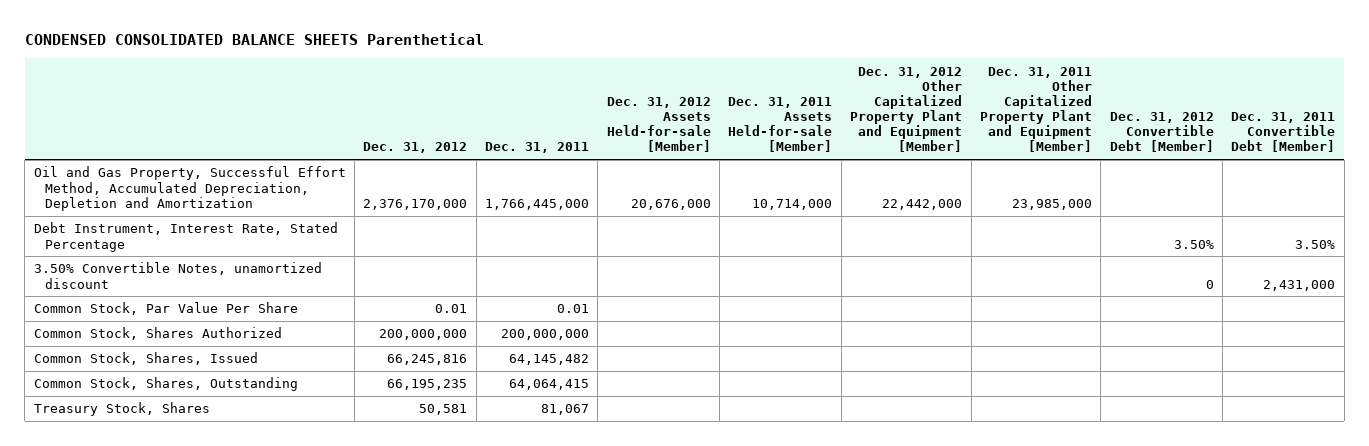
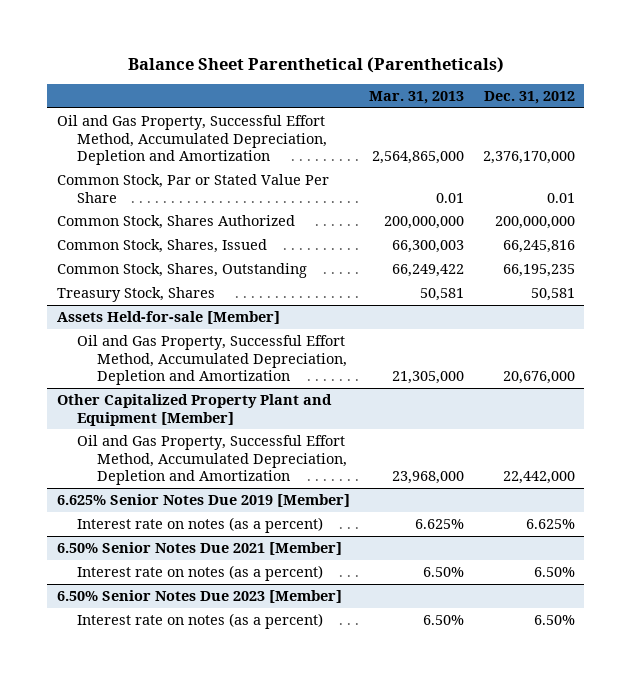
- CONDENSED CONSOLIDATED BALANCE SHEETS Parenthetical
+ Balance Sheet Parenthetical (Parentheticals)
- | Dec. 31, 2012 | Dec. 31, 2011 | Dec. 31, 2012 Assets Held-for-sale [Member] | Dec. 31, 2011 Assets Held-for-sale [Member] | Dec. 31, 2012 Other Capitalized Property Plant and Equipment [Member] | Dec. 31, 2011 Other Capitalized Property Plant and Equipment [Member] | Dec. 31, 2012 Convertible Debt [Member] | Dec. 31, 2011 Convertible Debt [Member]
+ | Mar. 31, 2013 | Dec. 31, 2012
- Debt Instrument, Interest Rate, Stated Percentage | | | | | | | 3.50% | 3.50%
- 3.50% Convertible Notes, unamortized discount | | | | | | | 0 | 2,431,000
- Common Stock, Par Value Per Share | 0.01 | 0.01 | | | | | |
+ Common Stock, Par or Stated Value Per Share | 0.01 | 0.01
+ Assets Held-for-sale [Member]
+ Oil and Gas Property, Successful Effort Method, Accumulated Depreciation, Depletion and Amortization | 21,305,000 | 20,676,000
+ Other Capitalized Property Plant and Equipment [Member]
+ Oil and Gas Property, Successful Effort Method, Accumulated Depreciation, Depletion and Amortization | 23,968,000 | 22,442,000
+ 6.625% Senior Notes Due 2019 [Member]
+ Interest rate on notes (as a percent) | 6.625% | 6.625%
+ 6.50% Senior Notes Due 2021 [Member]
+ Interest rate on notes (as a percent) | 6.50% | 6.50%
+ 6.50% Senior Notes Due 2023 [Member]
+ Interest rate on notes (as a percent) | 6.50% | 6.50%

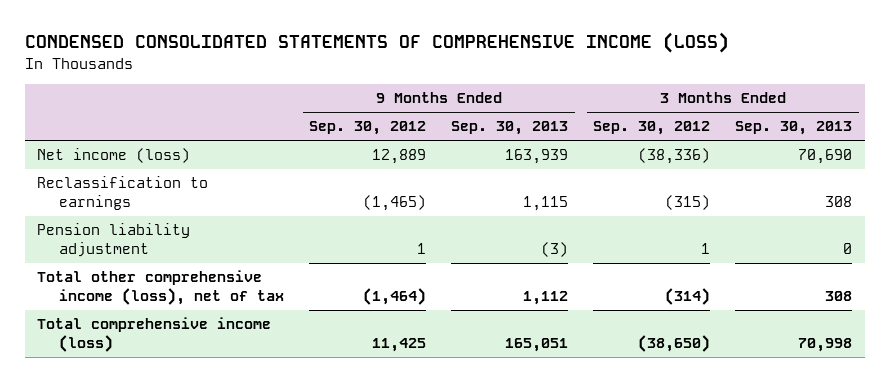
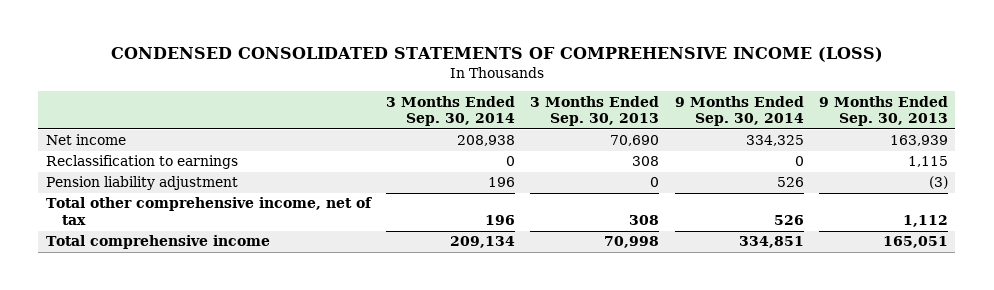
- | 9 Months Ended Sep. 30, 2012 | 9 Months Ended Sep. 30, 2013 | 3 Months Ended Sep. 30, 2012 | 3 Months Ended Sep. 30, 2013
+ | 3 Months Ended Sep. 30, 2014 | 3 Months Ended Sep. 30, 2013 | 9 Months Ended Sep. 30, 2014 | 9 Months Ended Sep. 30, 2013
- Net income (loss) | 12,889 | 163,939 | (38,336) | 70,690
+ Net income | 208,938 | 70,690 | 334,325 | 163,939
- Total other comprehensive income (loss), net of tax | (1,464) | 1,112 | (314) | 308
- Total comprehensive income (loss) | 11,425 | 165,051 | (38,650) | 70,998
+ Total other comprehensive income, net of tax | 196 | 308 | 526 | 1,112
+ Total comprehensive income | 209,134 | 70,998 | 334,851 | 165,051

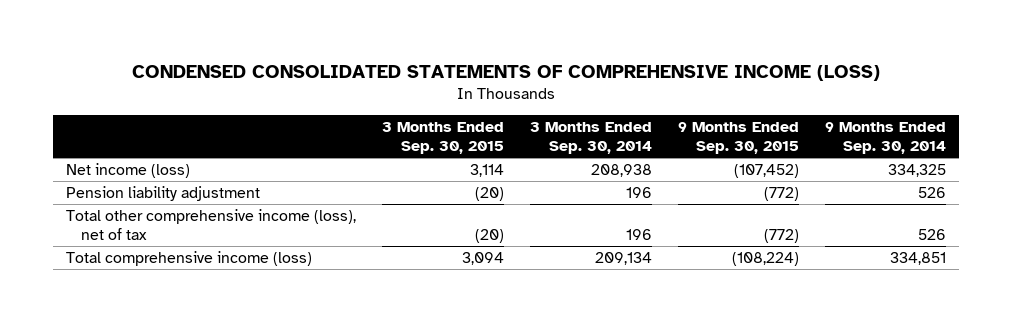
- | 3 Months Ended Sep. 30, 2014 | 3 Months Ended Sep. 30, 2013 | 9 Months Ended Sep. 30, 2014 | 9 Months Ended Sep. 30, 2013
+ | 3 Months Ended Sep. 30, 2015 | 3 Months Ended Sep. 30, 2014 | 9 Months Ended Sep. 30, 2015 | 9 Months Ended Sep. 30, 2014
- Net income | 208,938 | 70,690 | 334,325 | 163,939
- Reclassification to earnings | 0 | 308 | 0 | 1,115
+ Net income (loss) | 3,114 | 208,938 | (107,452) | 334,325
- Total other comprehensive income, net of tax | 196 | 308 | 526 | 1,112
- Total comprehensive income | 209,134 | 70,998 | 334,851 | 165,051
+ Total other comprehensive income (loss), net of tax | (20) | 196 | (772) | 526
+ Total comprehensive income (loss) | 3,094 | 209,134 | (108,224) | 334,851

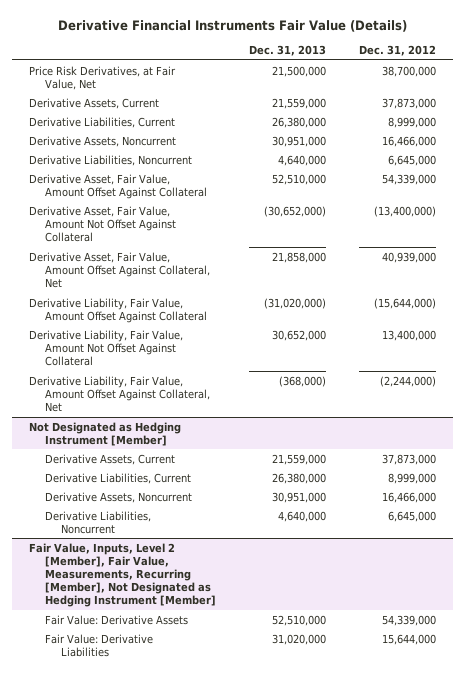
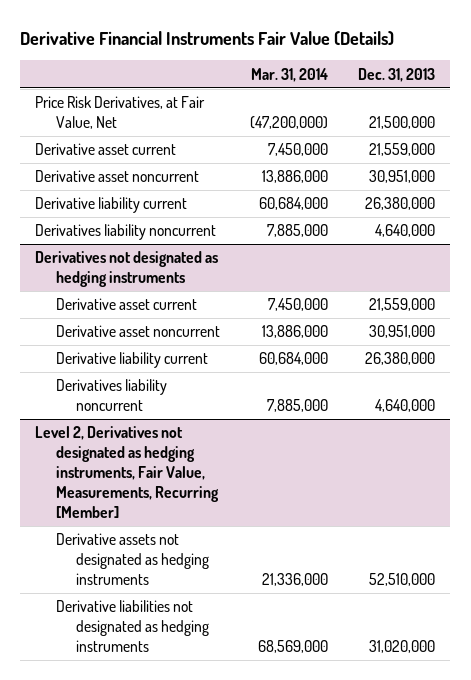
- | Dec. 31, 2013 | Dec. 31, 2012
+ | Mar. 31, 2014 | Dec. 31, 2013
- Derivative Assets, Current | 21,559,000 | 37,873,000
- Derivative Liabilities, Current | 26,380,000 | 8,999,000
- Derivative Assets, Noncurrent | 30,951,000 | 16,466,000
- Derivative Liabilities, Noncurrent | 4,640,000 | 6,645,000
- Derivative Asset, Fair Value, Amount Offset Against Collateral | 52,510,000 | 54,339,000
- Derivative Asset, Fair Value, Amount Not Offset Against Collateral | (30,652,000) | (13,400,000)
- Derivative Asset, Fair Value, Amount Offset Against Collateral, Net | 21,858,000 | 40,939,000
- Derivative Liability, Fair Value, Amount Offset Against Collateral | (31,020,000) | (15,644,000)
- Derivative Liability, Fair Value, Amount Not Offset Against Collateral | 30,652,000 | 13,400,000
- Derivative Liability, Fair Value, Amount Offset Against Collateral, Net | (368,000) | (2,244,000)
- Not Designated as Hedging Instrument [Member]
- Derivative Assets, Current | 21,559,000 | 37,873,000
- Derivative Liabilities, Current | 26,380,000 | 8,999,000
- Derivative Assets, Noncurrent | 30,951,000 | 16,466,000
- Derivative Liabilities, Noncurrent | 4,640,000 | 6,645,000
- Fair Value, Inputs, Level 2 [Member], Fair Value, Measurements, Recurring [Member], Not Designated as Hedging Instrument [Member]
- Fair Value: Derivative Assets | 52,510,000 | 54,339,000
- Fair Value: Derivative Liabilities | 31,020,000 | 15,644,000
+ Derivative asset current | 7,450,000 | 21,559,000
+ Derivative asset noncurrent | 13,886,000 | 30,951,000
+ Derivative liability current | 60,684,000 | 26,380,000
+ Derivatives liability noncurrent | 7,885,000 | 4,640,000
+ Derivatives not designated as hedging instruments
+ Derivative asset current | 7,450,000 | 21,559,000
+ Derivative asset noncurrent | 13,886,000 | 30,951,000
+ Derivative liability current | 60,684,000 | 26,380,000
+ Derivatives liability noncurrent | 7,885,000 | 4,640,000
+ Level 2, Derivatives not designated as hedging instruments, Fair Value, Measurements, Recurring [Member]
+ Derivative assets not designated as hedging instruments | 21,336,000 | 52,510,000
+ Derivative liabilities not designated as hedging instruments | 68,569,000 | 31,020,000

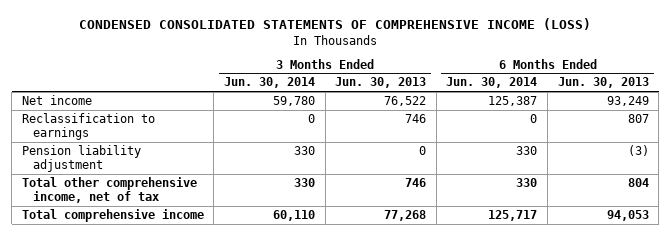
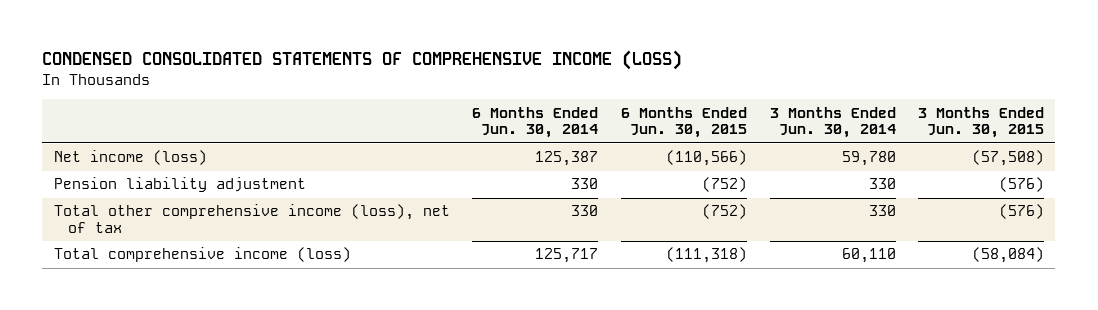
- | 3 Months Ended Jun. 30, 2014 | 3 Months Ended Jun. 30, 2013 | 6 Months Ended Jun. 30, 2014 | 6 Months Ended Jun. 30, 2013
+ | 6 Months Ended Jun. 30, 2014 | 6 Months Ended Jun. 30, 2015 | 3 Months Ended Jun. 30, 2014 | 3 Months Ended Jun. 30, 2015
- Net income | 59,780 | 76,522 | 125,387 | 93,249
- Reclassification to earnings | 0 | 746 | 0 | 807
+ Net income (loss) | 125,387 | (110,566) | 59,780 | (57,508)
- Total other comprehensive income, net of tax | 330 | 746 | 330 | 804
- Total comprehensive income | 60,110 | 77,268 | 125,717 | 94,053
+ Total other comprehensive income (loss), net of tax | 330 | (752) | 330 | (576)
+ Total comprehensive income (loss) | 125,717 | (111,318) | 60,110 | (58,084)

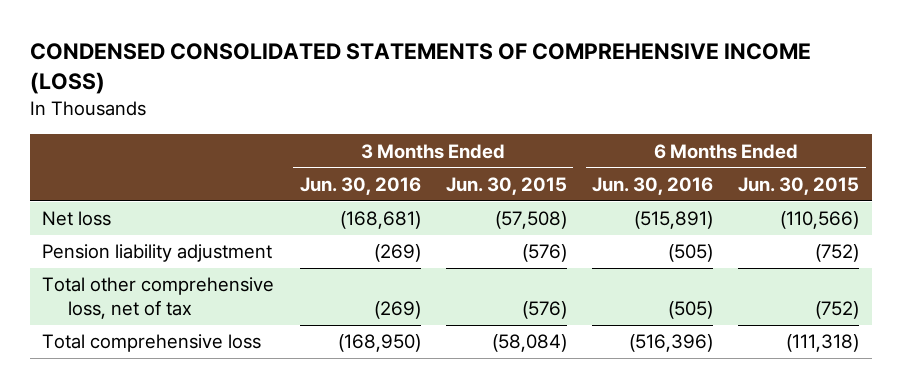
- | 6 Months Ended Jun. 30, 2014 | 6 Months Ended Jun. 30, 2015 | 3 Months Ended Jun. 30, 2014 | 3 Months Ended Jun. 30, 2015
+ | 3 Months Ended Jun. 30, 2016 | 3 Months Ended Jun. 30, 2015 | 6 Months Ended Jun. 30, 2016 | 6 Months Ended Jun. 30, 2015
- Net income (loss) | 125,387 | (110,566) | 59,780 | (57,508)
+ Net loss | (168,681) | (57,508) | (515,891) | (110,566)
- Total other comprehensive income (loss), net of tax | 330 | (752) | 330 | (576)
- Total comprehensive income (loss) | 125,717 | (111,318) | 60,110 | (58,084)
+ Total other comprehensive loss, net of tax | (269) | (576) | (505) | (752)
+ Total comprehensive loss | (168,950) | (58,084) | (516,396) | (111,318)

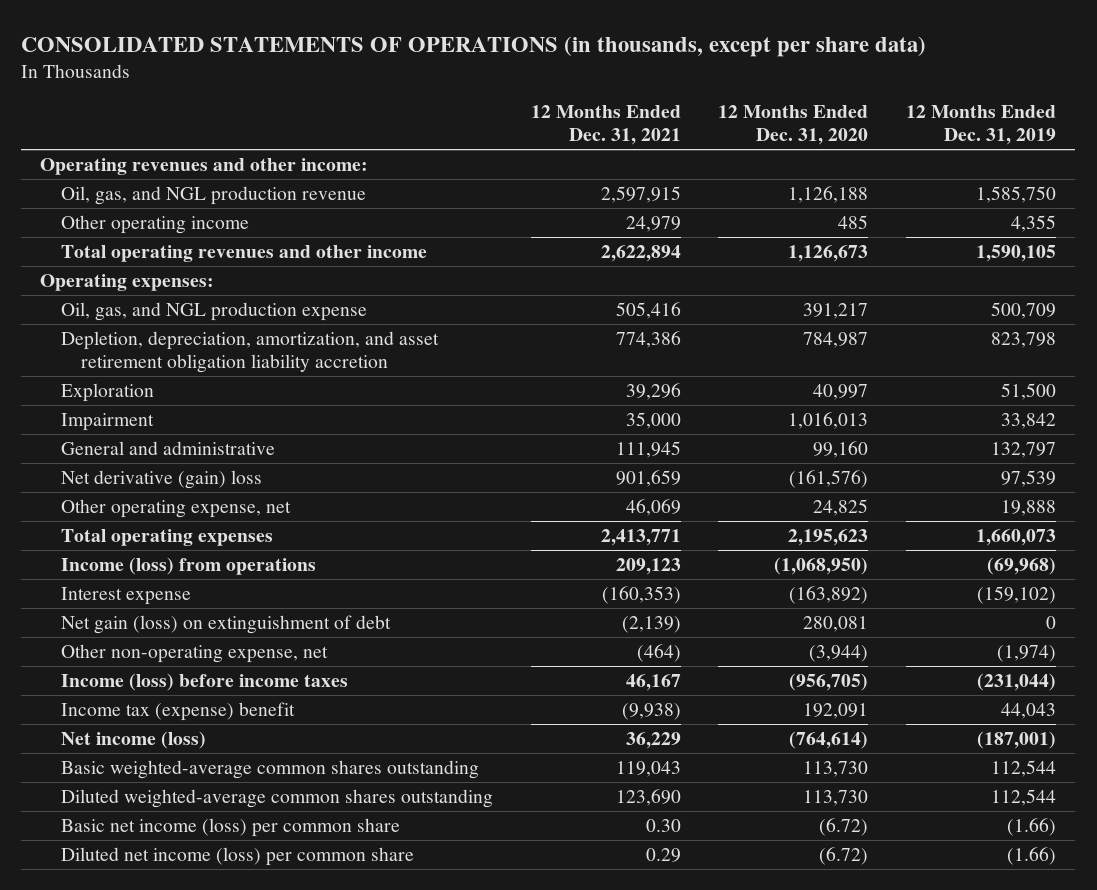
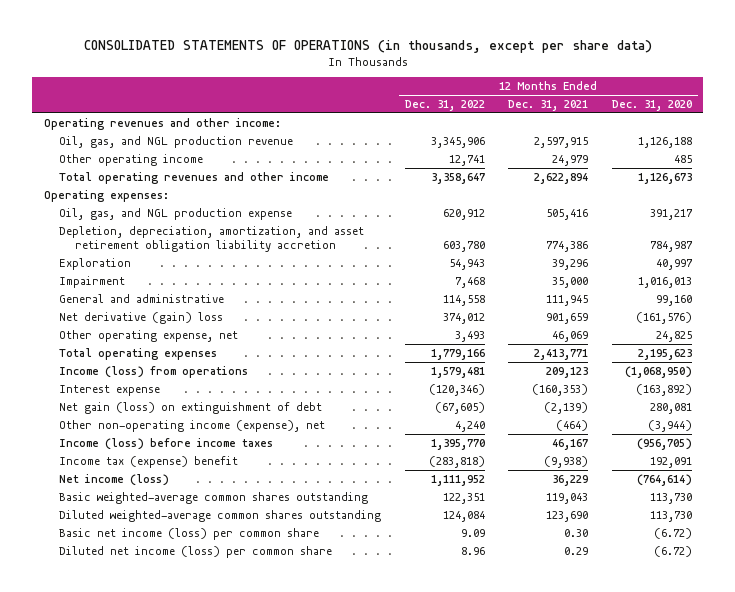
- | 12 Months Ended Dec. 31, 2021 | 12 Months Ended Dec. 31, 2020 | 12 Months Ended Dec. 31, 2019
+ | 12 Months Ended Dec. 31, 2022 | 12 Months Ended Dec. 31, 2021 | 12 Months Ended Dec. 31, 2020
- Other non-operating expense, net | (464) | (3,944) | (1,974)
+ Other non-operating income (expense), net | 4,240 | (464) | (3,944)

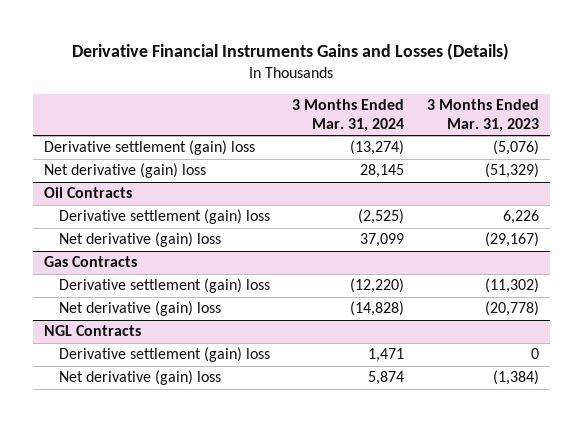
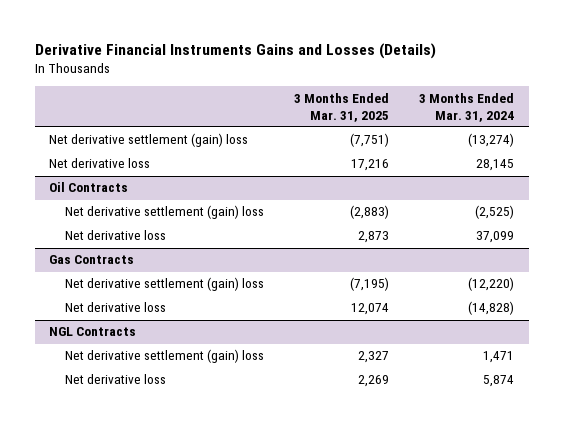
- | 3 Months Ended Mar. 31, 2024 | 3 Months Ended Mar. 31, 2023
+ | 3 Months Ended Mar. 31, 2025 | 3 Months Ended Mar. 31, 2024
- Derivative settlement (gain) loss | (13,274) | (5,076)
- Net derivative (gain) loss | 28,145 | (51,329)
+ Net derivative settlement (gain) loss | (7,751) | (13,274)
+ Net derivative loss | 17,216 | 28,145
@ Oil Contracts
- Derivative settlement (gain) loss | (2,525) | 6,226
- Net derivative (gain) loss | 37,099 | (29,167)
+ Net derivative settlement (gain) loss | (2,883) | (2,525)
+ Net derivative loss | 2,873 | 37,099
@ Gas Contracts
- Derivative settlement (gain) loss | (12,220) | (11,302)
- Net derivative (gain) loss | (14,828) | (20,778)
+ Net derivative settlement (gain) loss | (7,195) | (12,220)
+ Net derivative loss | 12,074 | (14,828)
@ NGL Contracts
- Derivative settlement (gain) loss | 1,471 | 0
- Net derivative (gain) loss | 5,874 | (1,384)
+ Net derivative settlement (gain) loss | 2,327 | 1,471
+ Net derivative loss | 2,269 | 5,874

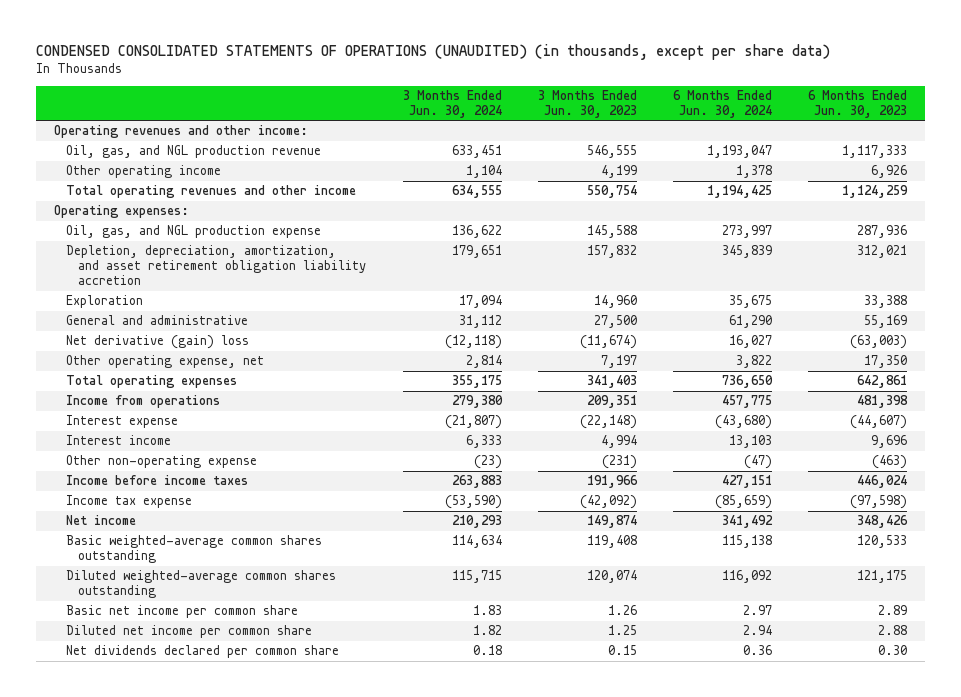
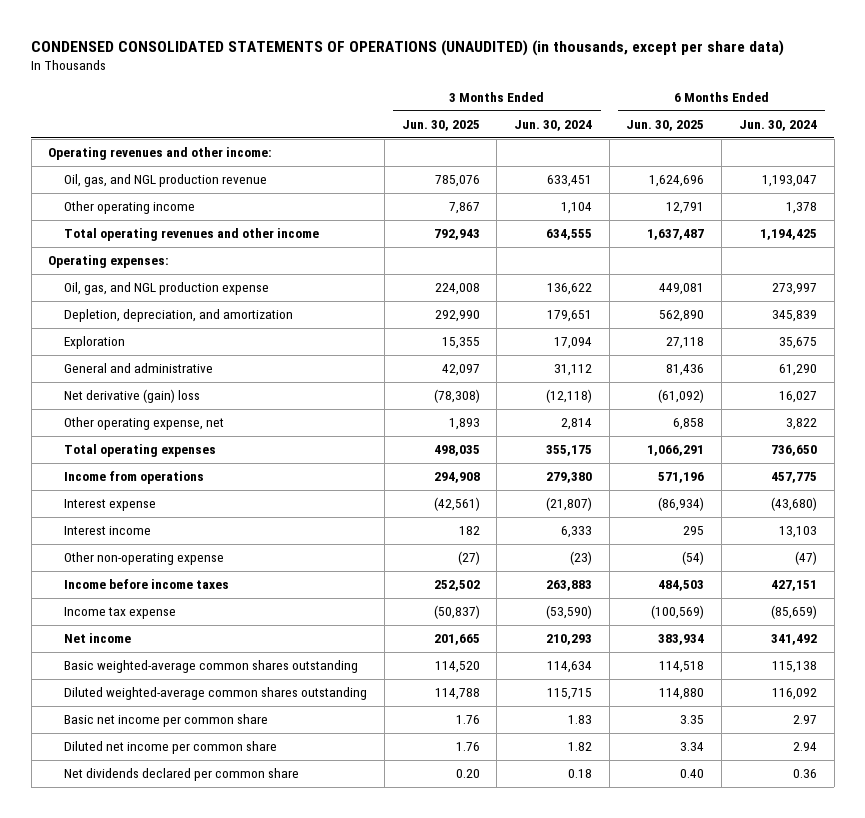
- | 3 Months Ended Jun. 30, 2024 | 3 Months Ended Jun. 30, 2023 | 6 Months Ended Jun. 30, 2024 | 6 Months Ended Jun. 30, 2023
+ | 3 Months Ended Jun. 30, 2025 | 3 Months Ended Jun. 30, 2024 | 6 Months Ended Jun. 30, 2025 | 6 Months Ended Jun. 30, 2024
- Depletion, depreciation, amortization, and asset retirement obligation liability accretion | 179,651 | 157,832 | 345,839 | 312,021
+ Depletion, depreciation, and amortization | 292,990 | 179,651 | 562,890 | 345,839

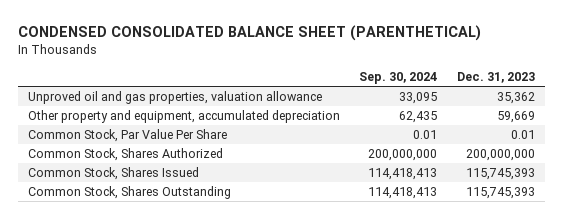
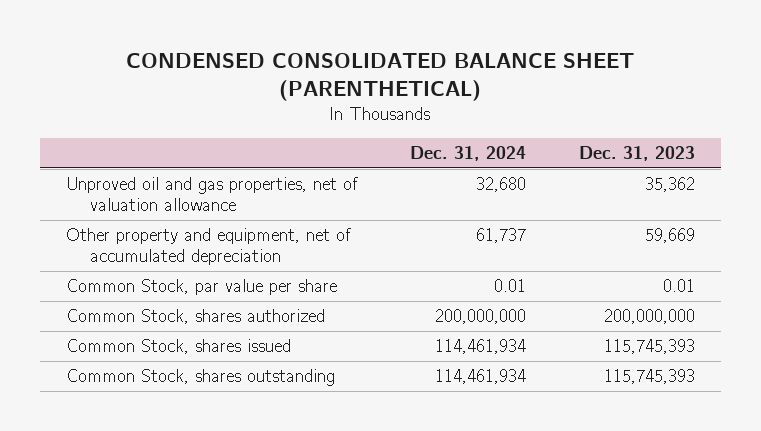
- | Sep. 30, 2024 | Dec. 31, 2023
+ | Dec. 31, 2024 | Dec. 31, 2023
- Unproved oil and gas properties, valuation allowance | 33,095 | 35,362
- Other property and equipment, accumulated depreciation | 62,435 | 59,669
- Common Stock, Par Value Per Share | 0.01 | 0.01
- Common Stock, Shares Authorized | 200,000,000 | 200,000,000
- Common Stock, Shares Issued | 114,418,413 | 115,745,393
- Common Stock, Shares Outstanding | 114,418,413 | 115,745,393
+ Unproved oil and gas properties, net of valuation allowance | 32,680 | 35,362
+ Other property and equipment, net of accumulated depreciation | 61,737 | 59,669
+ Common Stock, par value per share | 0.01 | 0.01
+ Common Stock, shares authorized | 200,000,000 | 200,000,000
+ Common Stock, shares issued | 114,461,934 | 115,745,393
+ Common Stock, shares outstanding | 114,461,934 | 115,745,393

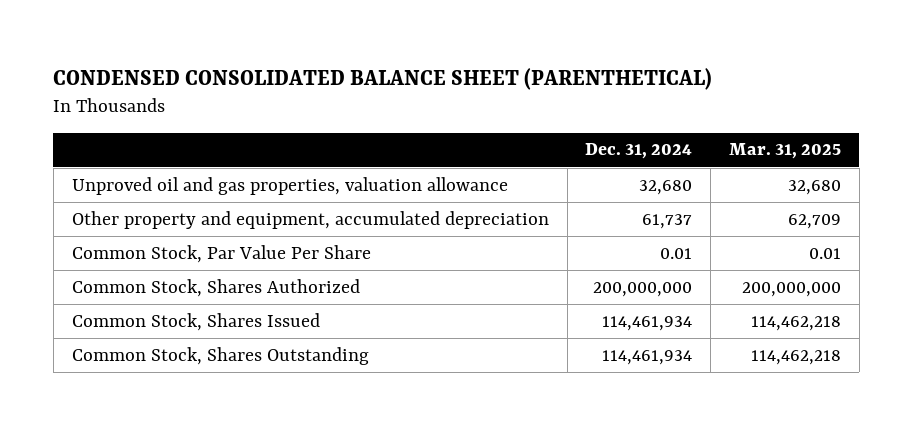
- | Dec. 31, 2024 | Dec. 31, 2023
+ | Dec. 31, 2024 | Mar. 31, 2025
- Unproved oil and gas properties, net of valuation allowance | 32,680 | 35,362
- Other property and equipment, net of accumulated depreciation | 61,737 | 59,669
- Common Stock, par value per share | 0.01 | 0.01
- Common Stock, shares authorized | 200,000,000 | 200,000,000
- Common Stock, shares issued | 114,461,934 | 115,745,393
- Common Stock, shares outstanding | 114,461,934 | 115,745,393
+ Unproved oil and gas properties, valuation allowance | 32,680 | 32,680
+ Other property and equipment, accumulated depreciation | 61,737 | 62,709
+ Common Stock, Par Value Per Share | 0.01 | 0.01
+ Common Stock, Shares Authorized | 200,000,000 | 200,000,000
+ Common Stock, Shares Issued | 114,461,934 | 114,462,218
+ Common Stock, Shares Outstanding | 114,461,934 | 114,462,218

